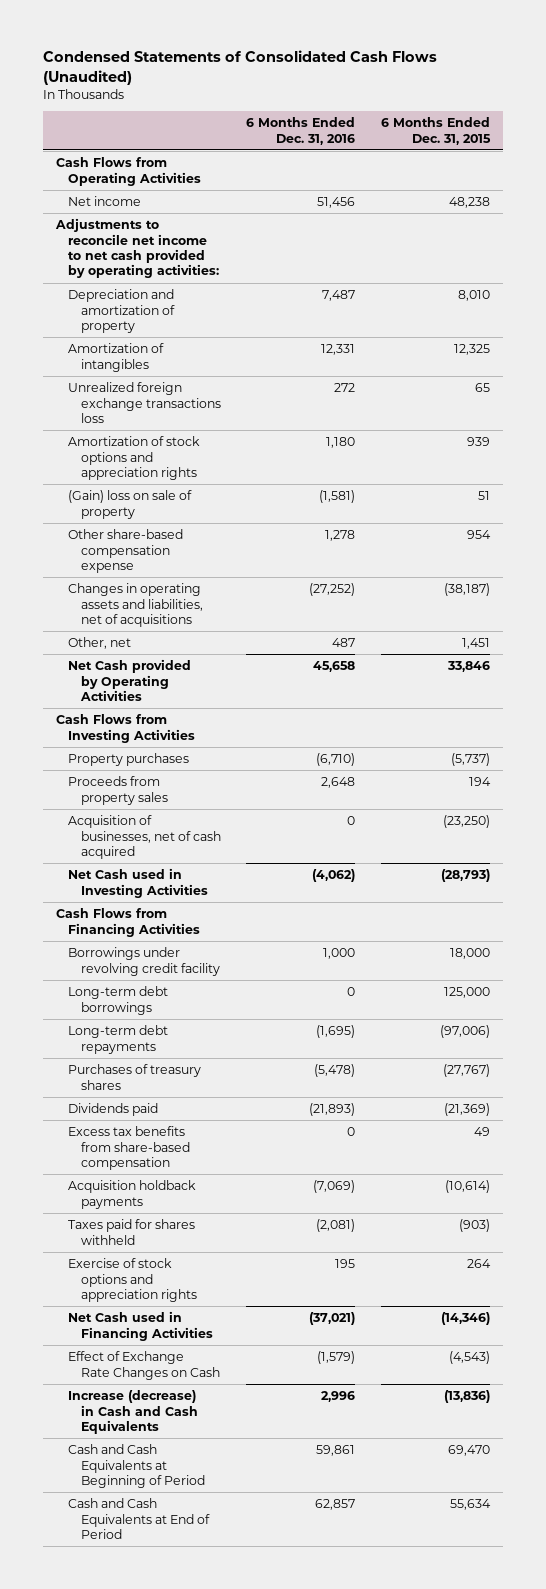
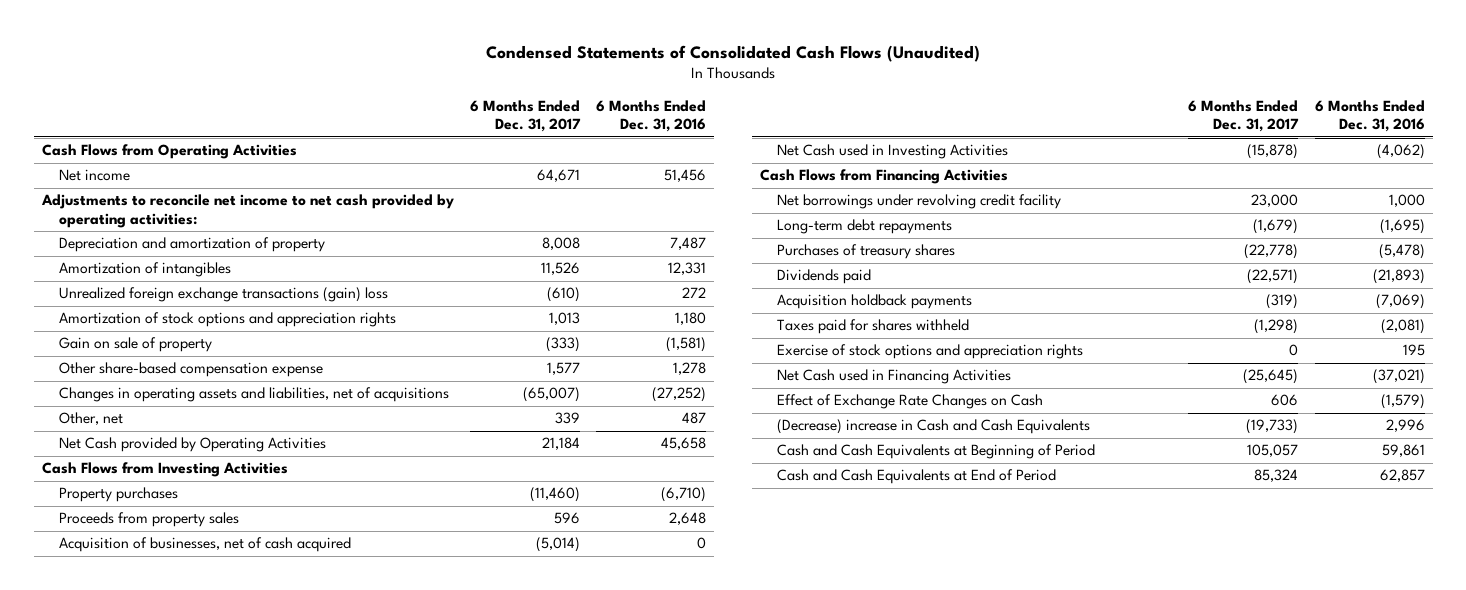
- | 6 Months Ended Dec. 31, 2016 | 6 Months Ended Dec. 31, 2015
+ | 6 Months Ended Dec. 31, 2017 | 6 Months Ended Dec. 31, 2016
- Unrealized foreign exchange transactions loss | 272 | 65
+ Unrealized foreign exchange transactions (gain) loss | (610) | 272
- (Gain) loss on sale of property | (1,581) | 51
+ Gain on sale of property | (333) | (1,581)
- Borrowings under revolving credit facility | 1,000 | 18,000
- Long-term debt borrowings | 0 | 125,000
+ Net borrowings under revolving credit facility | 23,000 | 1,000
- Excess tax benefits from share-based compensation | 0 | 49
- Increase (decrease) in Cash and Cash Equivalents | 2,996 | (13,836)
+ (Decrease) increase in Cash and Cash Equivalents | (19,733) | 2,996

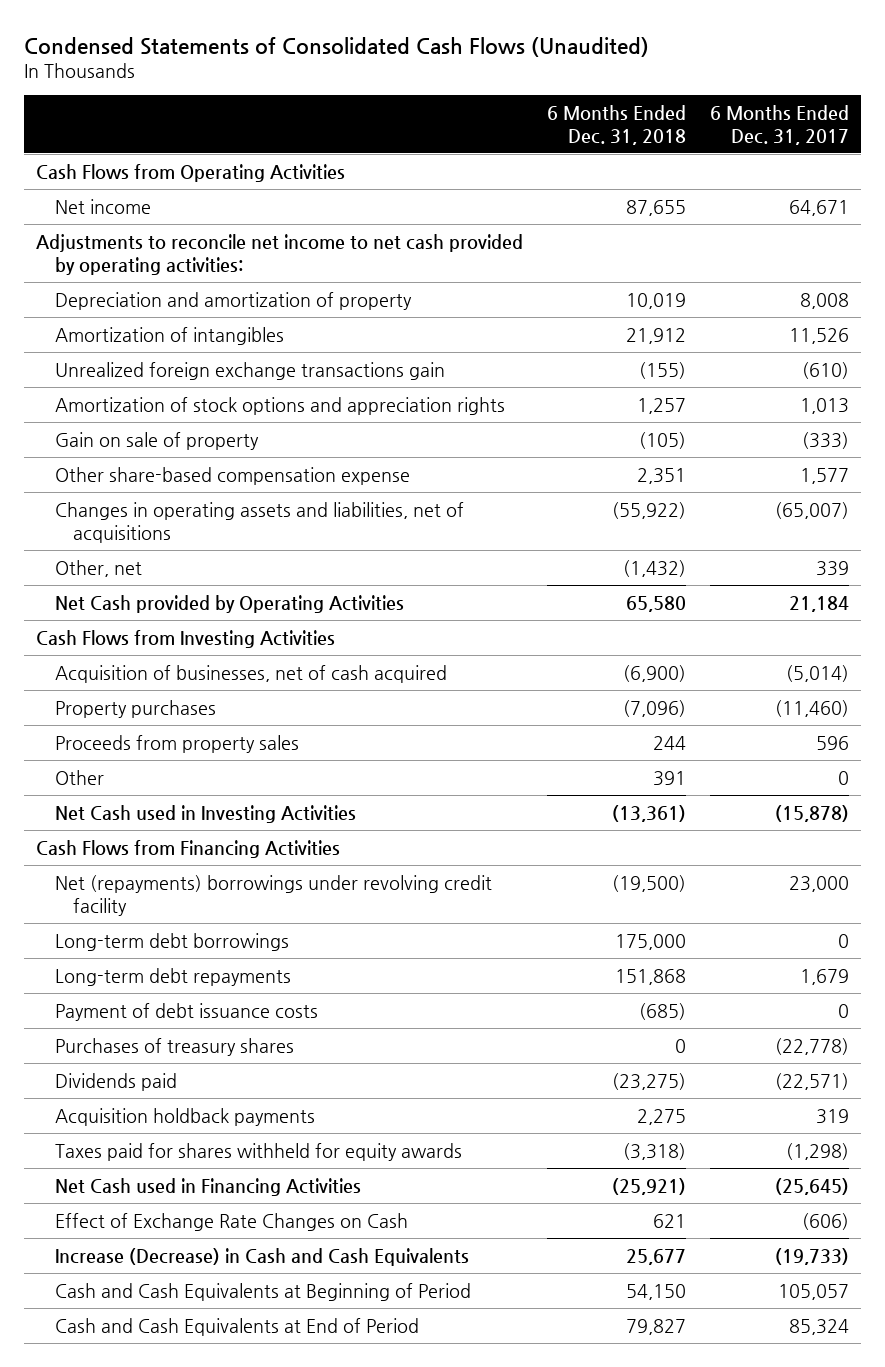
- | 6 Months Ended Dec. 31, 2017 | 6 Months Ended Dec. 31, 2016
+ | 6 Months Ended Dec. 31, 2018 | 6 Months Ended Dec. 31, 2017
- Unrealized foreign exchange transactions (gain) loss | (610) | 272
+ Unrealized foreign exchange transactions gain | (155) | (610)
moved up: Acquisition of businesses, net of cash acquired | (6,900) | (5,014)
+ Other | 391 | 0
- Net borrowings under revolving credit facility | 23,000 | 1,000
- Long-term debt repayments | (1,679) | (1,695)
+ Net (repayments) borrowings under revolving credit facility | (19,500) | 23,000
+ Long-term debt borrowings | 175,000 | 0
+ Long-term debt repayments | 151,868 | 1,679
+ Payment of debt issuance costs | (685) | 0
- Acquisition holdback payments | (319) | (7,069)
- Taxes paid for shares withheld | (1,298) | (2,081)
- Exercise of stock options and appreciation rights | 0 | 195
+ Acquisition holdback payments | 2,275 | 319
+ Taxes paid for shares withheld for equity awards | (3,318) | (1,298)
- Effect of Exchange Rate Changes on Cash | 606 | (1,579)
- (Decrease) increase in Cash and Cash Equivalents | (19,733) | 2,996
+ Effect of Exchange Rate Changes on Cash | 621 | (606)
+ Increase (Decrease) in Cash and Cash Equivalents | 25,677 | (19,733)

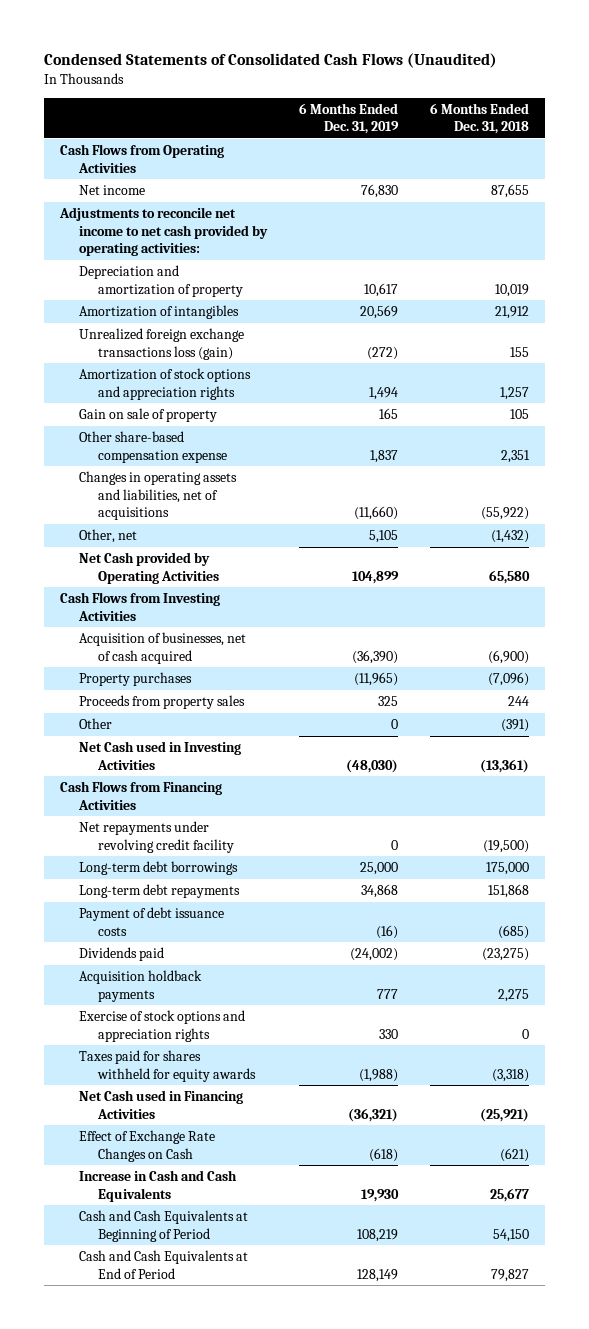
- | 6 Months Ended Dec. 31, 2018 | 6 Months Ended Dec. 31, 2017
+ | 6 Months Ended Dec. 31, 2019 | 6 Months Ended Dec. 31, 2018
- Unrealized foreign exchange transactions gain | (155) | (610)
+ Unrealized foreign exchange transactions loss (gain) | (272) | 155
- Gain on sale of property | (105) | (333)
+ Gain on sale of property | 165 | 105
- Other | 391 | 0
+ Other | 0 | (391)
- Net (repayments) borrowings under revolving credit facility | (19,500) | 23,000
+ Net repayments under revolving credit facility | 0 | (19,500)
- Purchases of treasury shares | 0 | (22,778)
+ Exercise of stock options and appreciation rights | 330 | 0
- Effect of Exchange Rate Changes on Cash | 621 | (606)
- Increase (Decrease) in Cash and Cash Equivalents | 25,677 | (19,733)
+ Effect of Exchange Rate Changes on Cash | (618) | (621)
+ Increase in Cash and Cash Equivalents | 19,930 | 25,677

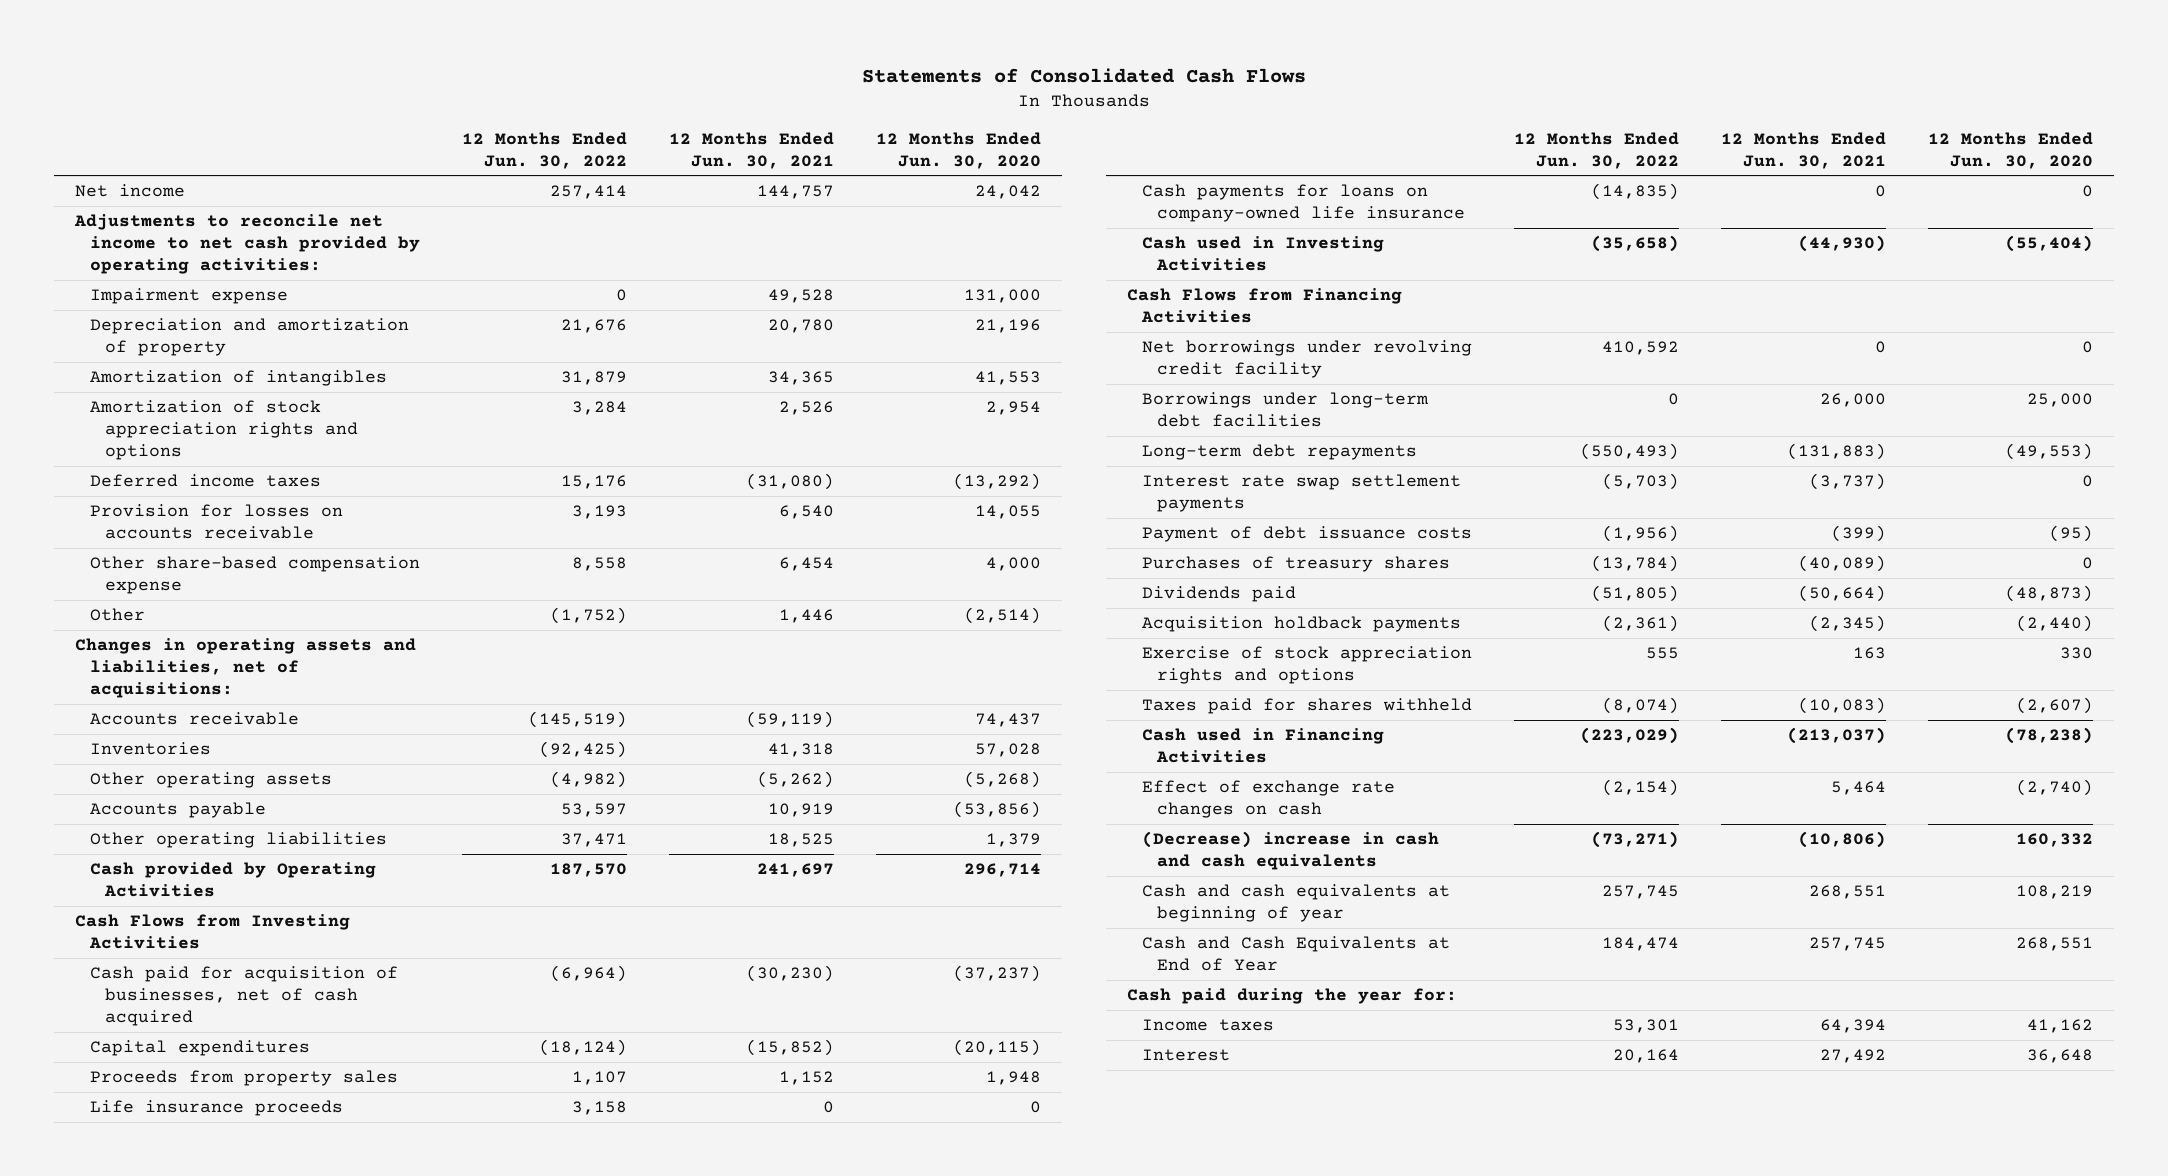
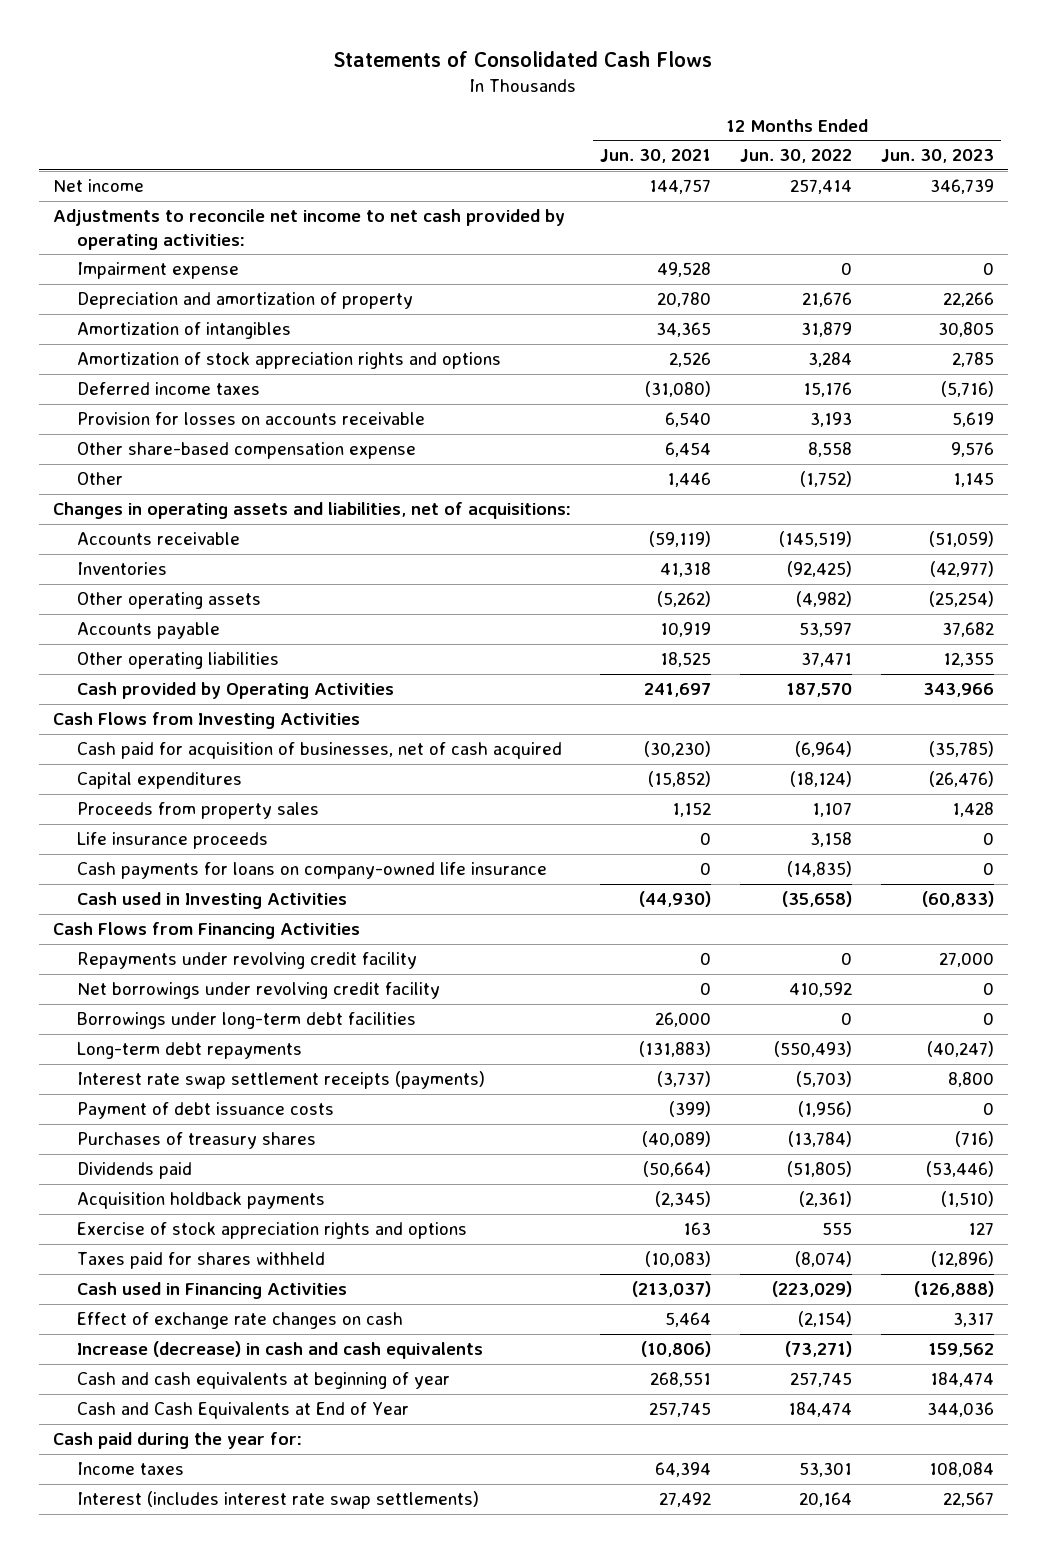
- | 12 Months Ended Jun. 30, 2022 | 12 Months Ended Jun. 30, 2021 | 12 Months Ended Jun. 30, 2020
+ | 12 Months Ended Jun. 30, 2021 | 12 Months Ended Jun. 30, 2022 | 12 Months Ended Jun. 30, 2023
+ Repayments under revolving credit facility | 0 | 0 | 27,000
- Interest rate swap settlement payments | (5,703) | (3,737) | 0
+ Interest rate swap settlement receipts (payments) | (3,737) | (5,703) | 8,800
- (Decrease) increase in cash and cash equivalents | (73,271) | (10,806) | 160,332
+ Increase (decrease) in cash and cash equivalents | (10,806) | (73,271) | 159,562
- Interest | 20,164 | 27,492 | 36,648
+ Interest (includes interest rate swap settlements) | 27,492 | 20,164 | 22,567

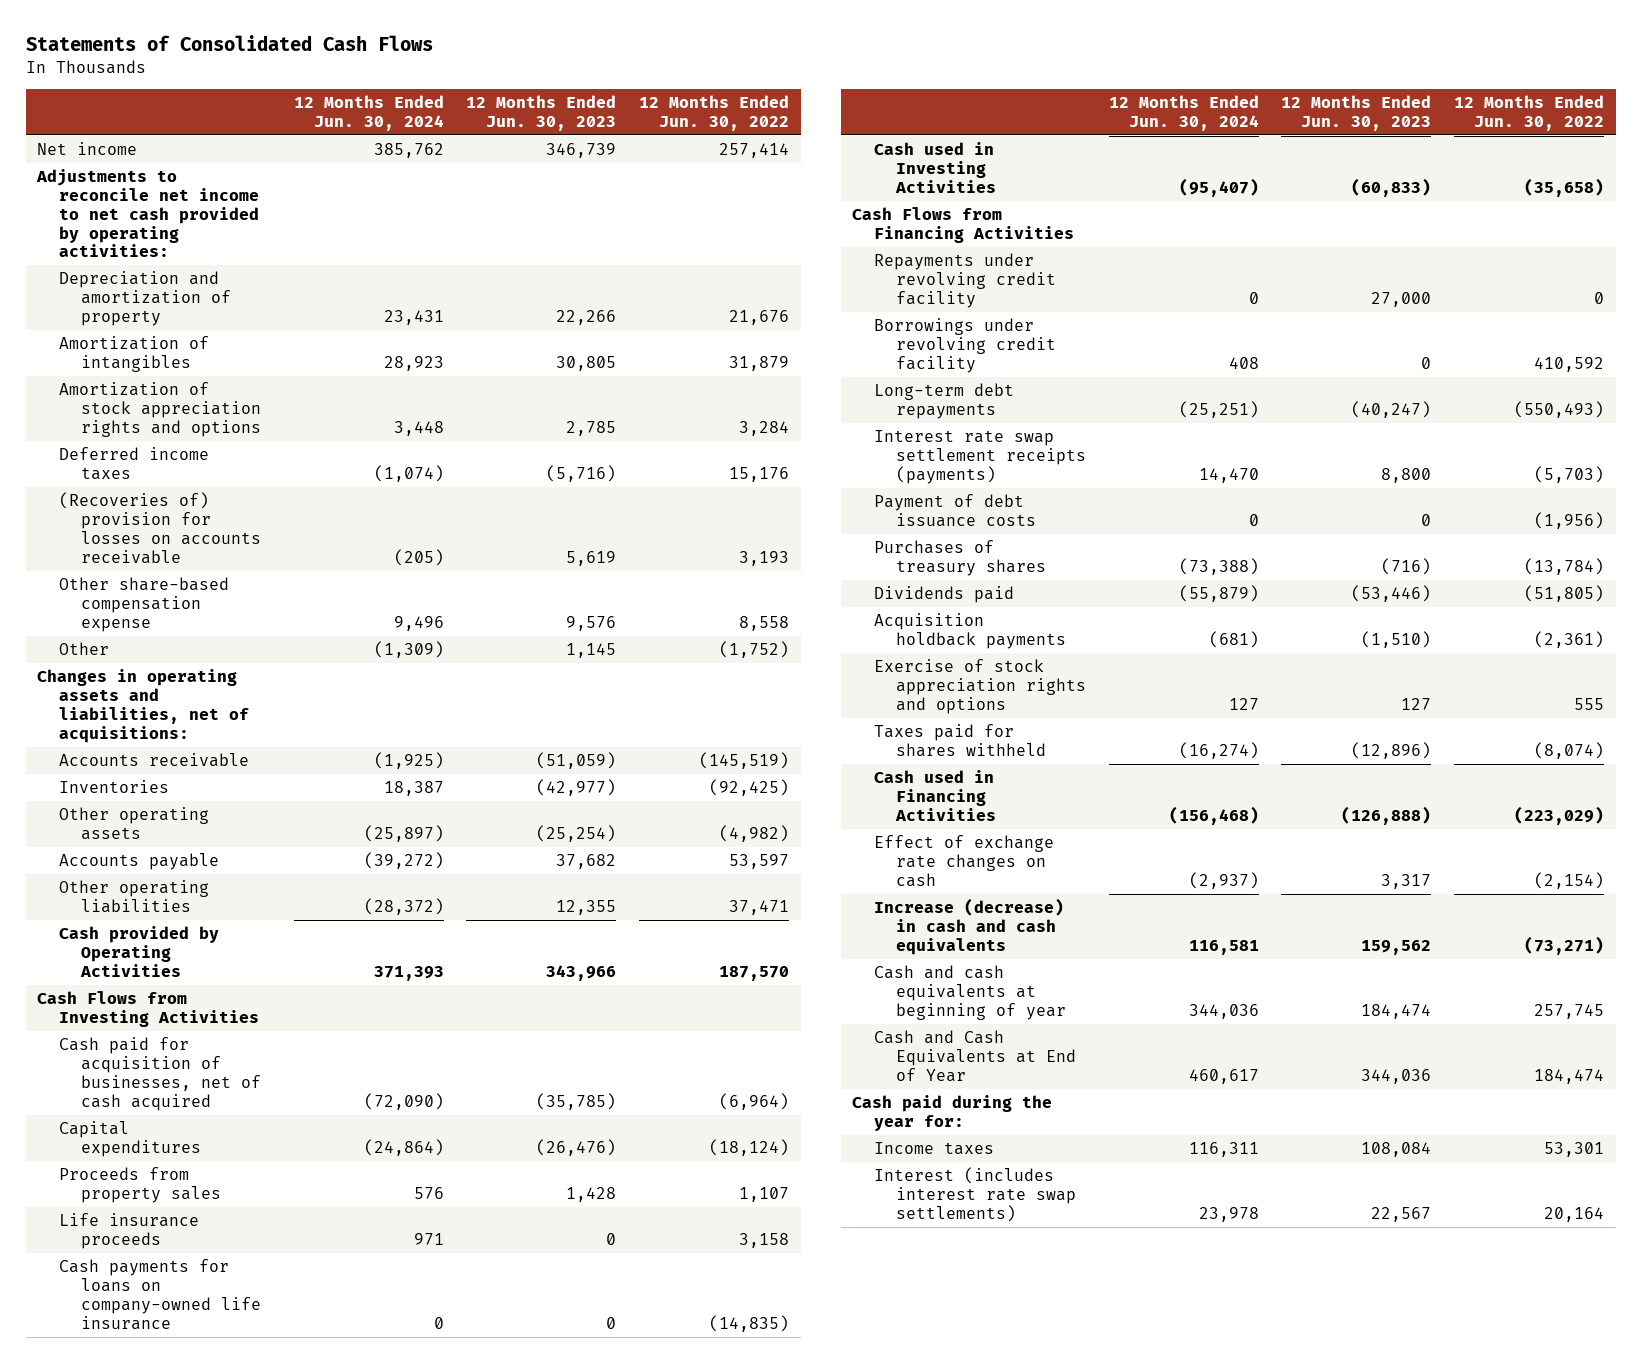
- | 12 Months Ended Jun. 30, 2021 | 12 Months Ended Jun. 30, 2022 | 12 Months Ended Jun. 30, 2023
+ | 12 Months Ended Jun. 30, 2024 | 12 Months Ended Jun. 30, 2023 | 12 Months Ended Jun. 30, 2022
- Impairment expense | 49,528 | 0 | 0
- Provision for losses on accounts receivable | 6,540 | 3,193 | 5,619
+ (Recoveries of) provision for losses on accounts receivable | (205) | 5,619 | 3,193
- Net borrowings under revolving credit facility | 0 | 410,592 | 0
- Borrowings under long-term debt facilities | 26,000 | 0 | 0
+ Borrowings under revolving credit facility | 408 | 0 | 410,592

